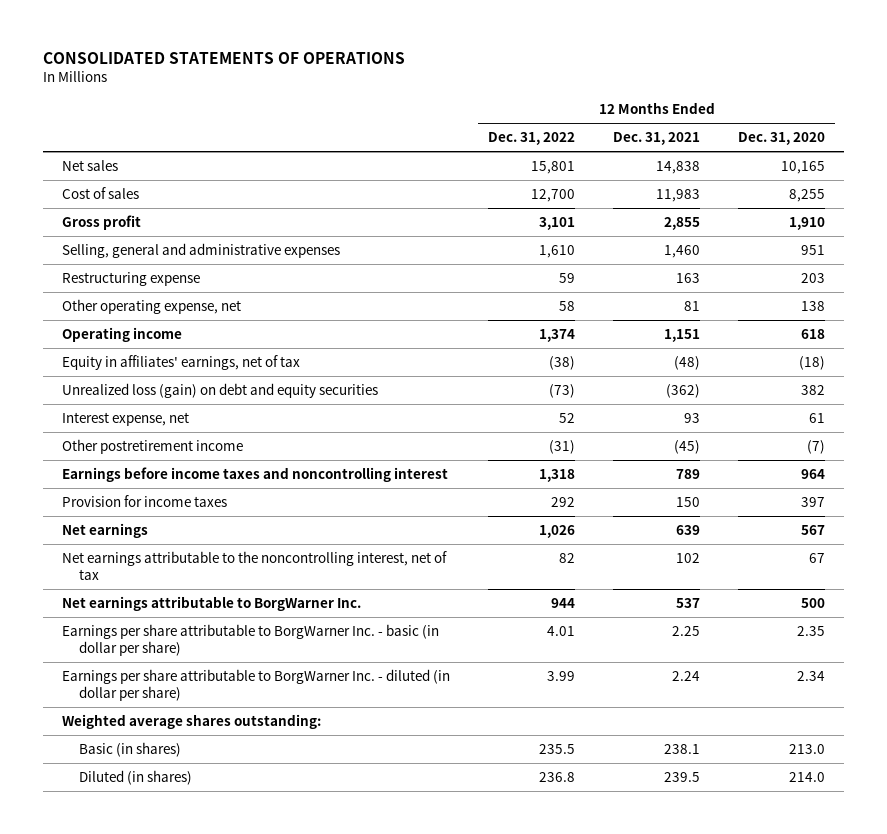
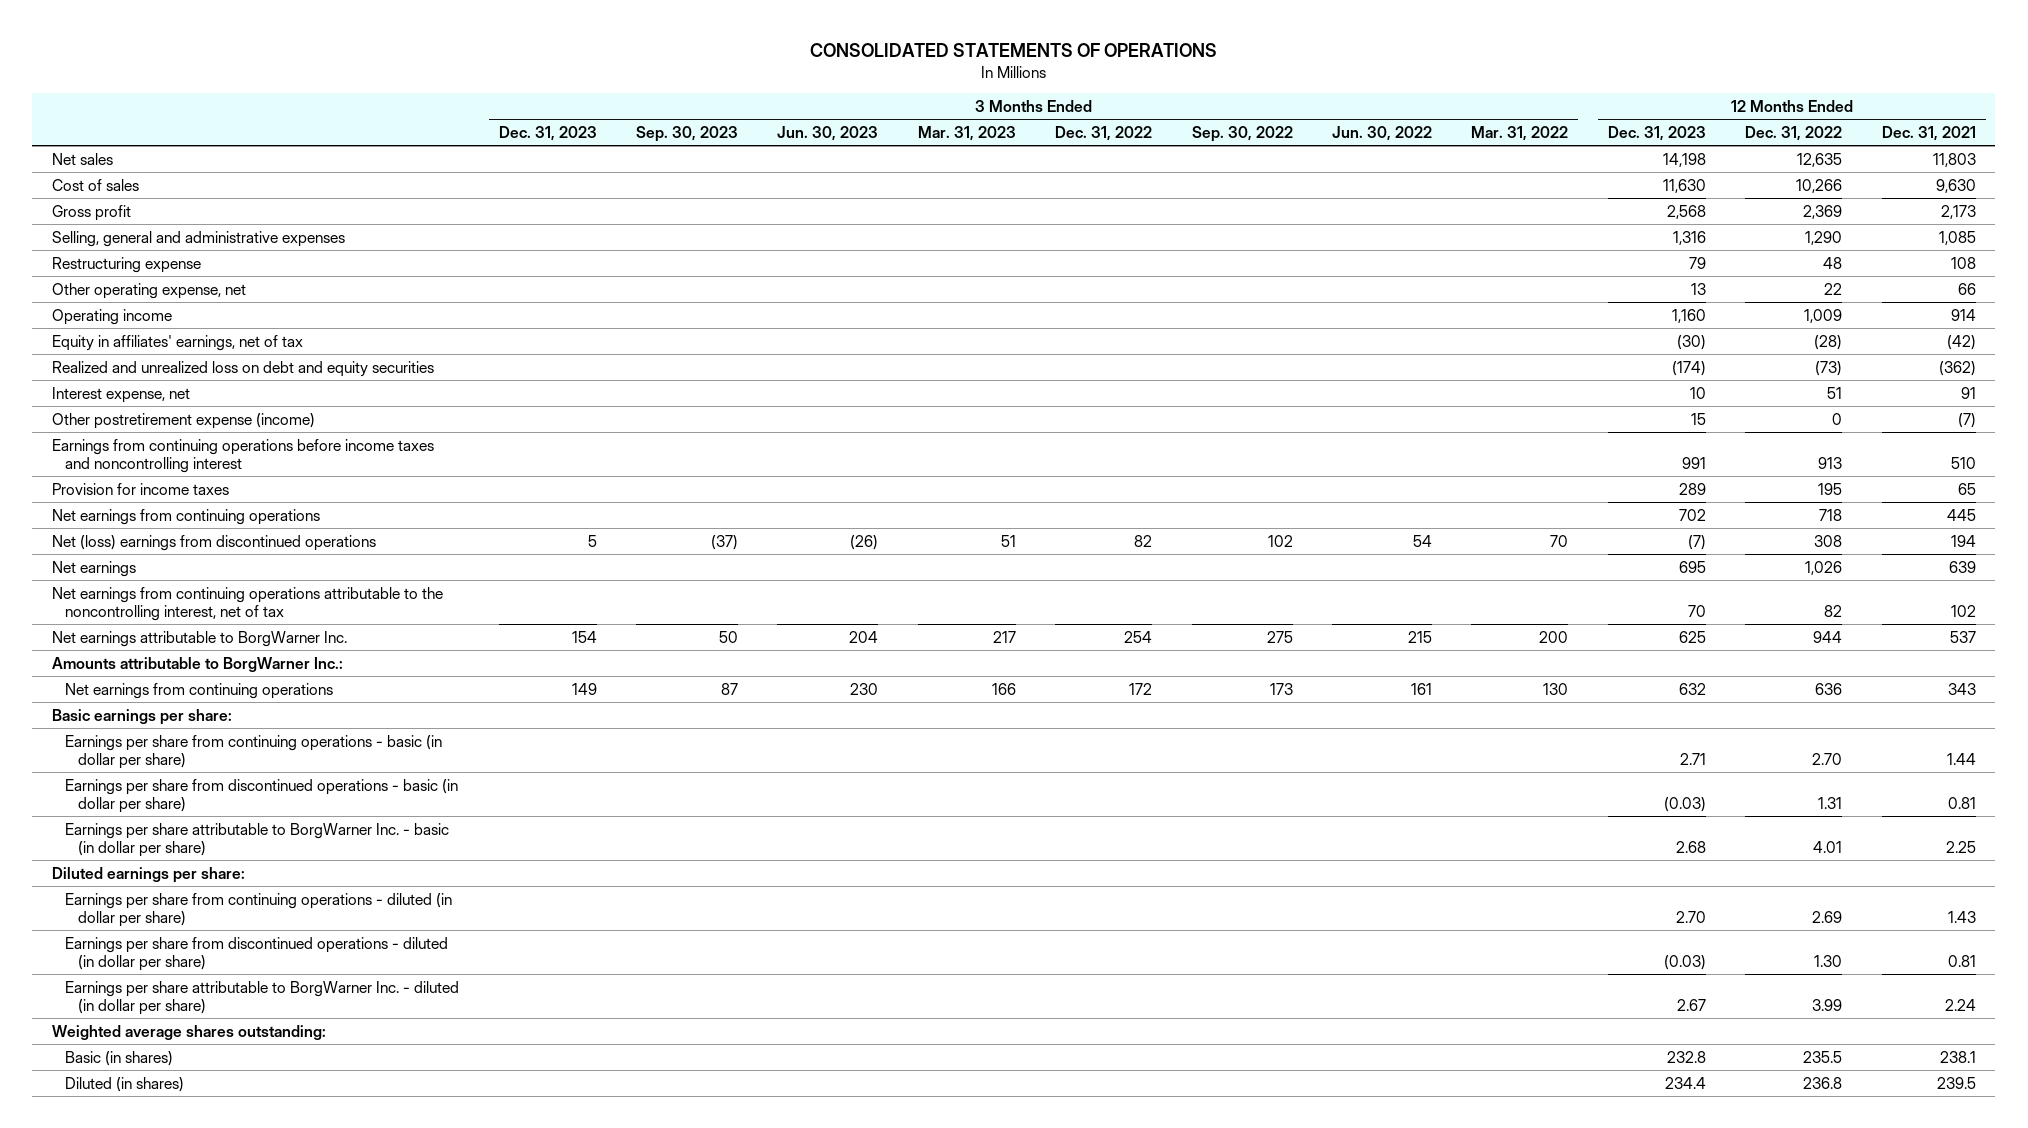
- | 12 Months Ended Dec. 31, 2022 | 12 Months Ended Dec. 31, 2021 | 12 Months Ended Dec. 31, 2020
+ | 3 Months Ended Dec. 31, 2023 | 3 Months Ended Sep. 30, 2023 | 3 Months Ended Jun. 30, 2023 | 3 Months Ended Mar. 31, 2023 | 3 Months Ended Dec. 31, 2022 | 3 Months Ended Sep. 30, 2022 | 3 Months Ended Jun. 30, 2022 | 3 Months Ended Mar. 31, 2022 | 12 Months Ended Dec. 31, 2023 | 12 Months Ended Dec. 31, 2022 | 12 Months Ended Dec. 31, 2021
- Net sales | 15,801 | 14,838 | 10,165
- Cost of sales | 12,700 | 11,983 | 8,255
- Gross profit | 3,101 | 2,855 | 1,910
- Selling, general and administrative expenses | 1,610 | 1,460 | 951
- Restructuring expense | 59 | 163 | 203
- Other operating expense, net | 58 | 81 | 138
- Operating income | 1,374 | 1,151 | 618
- Equity in affiliates' earnings, net of tax | (38) | (48) | (18)
- Unrealized loss (gain) on debt and equity securities | (73) | (362) | 382
- Interest expense, net | 52 | 93 | 61
- Other postretirement income | (31) | (45) | (7)
- Earnings before income taxes and noncontrolling interest | 1,318 | 789 | 964
- Provision for income taxes | 292 | 150 | 397
+ Net sales | | | | | | | | | 14,198 | 12,635 | 11,803
+ Cost of sales | | | | | | | | | 11,630 | 10,266 | 9,630
+ Gross profit | | | | | | | | | 2,568 | 2,369 | 2,173
+ Selling, general and administrative expenses | | | | | | | | | 1,316 | 1,290 | 1,085
+ Restructuring expense | | | | | | | | | 79 | 48 | 108
+ Other operating expense, net | | | | | | | | | 13 | 22 | 66
+ Operating income | | | | | | | | | 1,160 | 1,009 | 914
+ Equity in affiliates' earnings, net of tax | | | | | | | | | (30) | (28) | (42)
+ Realized and unrealized loss on debt and equity securities | | | | | | | | | (174) | (73) | (362)
+ Interest expense, net | | | | | | | | | 10 | 51 | 91
+ Other postretirement expense (income) | | | | | | | | | 15 | 0 | (7)
+ Earnings from continuing operations before income taxes and noncontrolling interest | | | | | | | | | 991 | 913 | 510
+ Provision for income taxes | | | | | | | | | 289 | 195 | 65
+ Net earnings from continuing operations | | | | | | | | | 702 | 718 | 445
+ Net (loss) earnings from discontinued operations | 5 | (37) | (26) | 51 | 82 | 102 | 54 | 70 | (7) | 308 | 194
- Net earnings attributable to the noncontrolling interest, net of tax | 82 | 102 | 67
+ Net earnings from continuing operations attributable to the noncontrolling interest, net of tax | | | | | | | | | 70 | 82 | 102
+ Amounts attributable to BorgWarner Inc.:
+ Net earnings from continuing operations | 149 | 87 | 230 | 166 | 172 | 173 | 161 | 130 | 632 | 636 | 343
+ Basic earnings per share:
+ Earnings per share from continuing operations - basic (in dollar per share) | | | | | | | | | 2.71 | 2.70 | 1.44
+ Earnings per share from discontinued operations - basic (in dollar per share) | | | | | | | | | (0.03) | 1.31 | 0.81
+ Diluted earnings per share:
+ Earnings per share from continuing operations - diluted (in dollar per share) | | | | | | | | | 2.70 | 2.69 | 1.43
+ Earnings per share from discontinued operations - diluted (in dollar per share) | | | | | | | | | (0.03) | 1.30 | 0.81

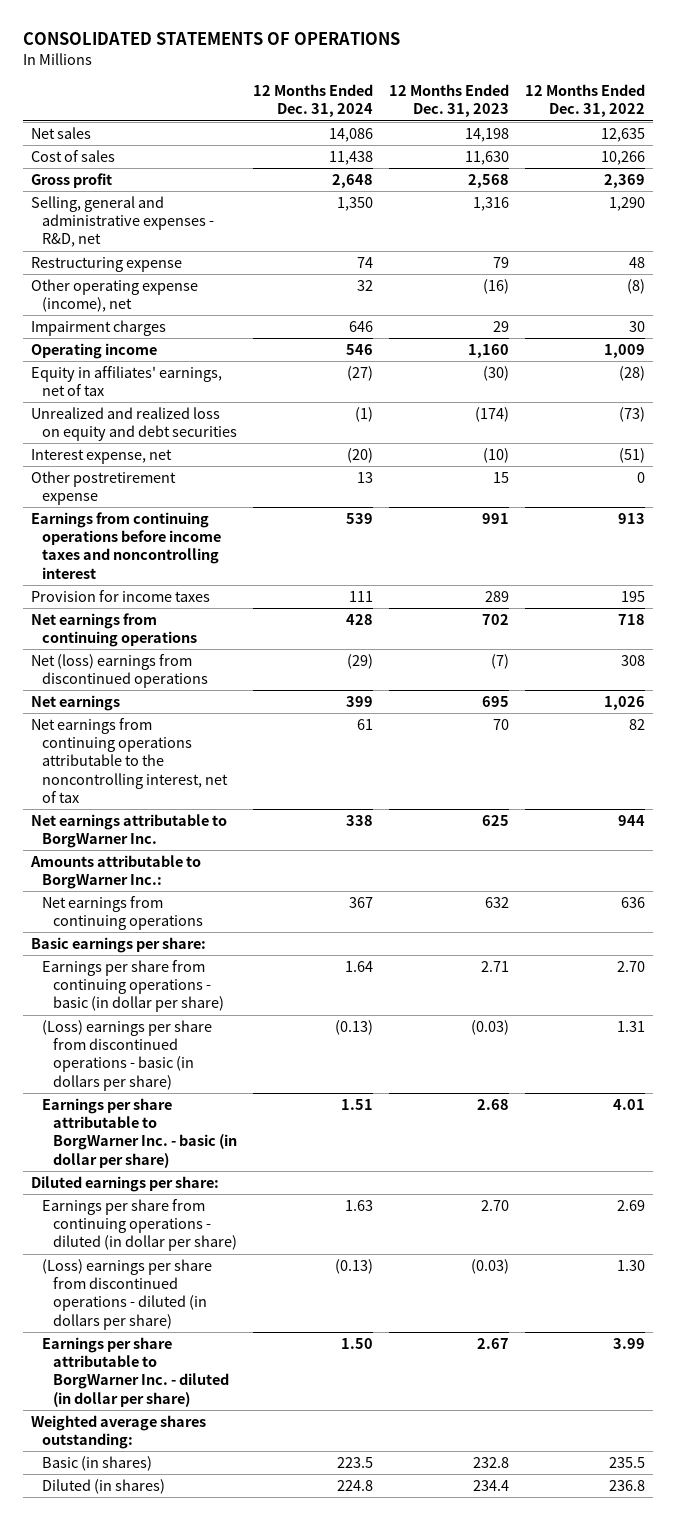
- | 3 Months Ended Dec. 31, 2023 | 3 Months Ended Sep. 30, 2023 | 3 Months Ended Jun. 30, 2023 | 3 Months Ended Mar. 31, 2023 | 3 Months Ended Dec. 31, 2022 | 3 Months Ended Sep. 30, 2022 | 3 Months Ended Jun. 30, 2022 | 3 Months Ended Mar. 31, 2022 | 12 Months Ended Dec. 31, 2023 | 12 Months Ended Dec. 31, 2022 | 12 Months Ended Dec. 31, 2021
+ | 12 Months Ended Dec. 31, 2024 | 12 Months Ended Dec. 31, 2023 | 12 Months Ended Dec. 31, 2022
- Selling, general and administrative expenses | | | | | | | | | 1,316 | 1,290 | 1,085
+ Selling, general and administrative expenses - R&D, net | 1,350 | 1,316 | 1,290
- Other operating expense, net | | | | | | | | | 13 | 22 | 66
+ Other operating expense (income), net | 32 | (16) | (8)
+ Impairment charges | 646 | 29 | 30
- Realized and unrealized loss on debt and equity securities | | | | | | | | | (174) | (73) | (362)
- Interest expense, net | | | | | | | | | 10 | 51 | 91
- Other postretirement expense (income) | | | | | | | | | 15 | 0 | (7)
+ Unrealized and realized loss on equity and debt securities | (1) | (174) | (73)
+ Interest expense, net | (20) | (10) | (51)
+ Other postretirement expense | 13 | 15 | 0
- Earnings per share from discontinued operations - basic (in dollar per share) | | | | | | | | | (0.03) | 1.31 | 0.81
+ (Loss) earnings per share from discontinued operations - basic (in dollars per share) | (0.13) | (0.03) | 1.31
- Earnings per share from discontinued operations - diluted (in dollar per share) | | | | | | | | | (0.03) | 1.30 | 0.81
+ (Loss) earnings per share from discontinued operations - diluted (in dollars per share) | (0.13) | (0.03) | 1.30

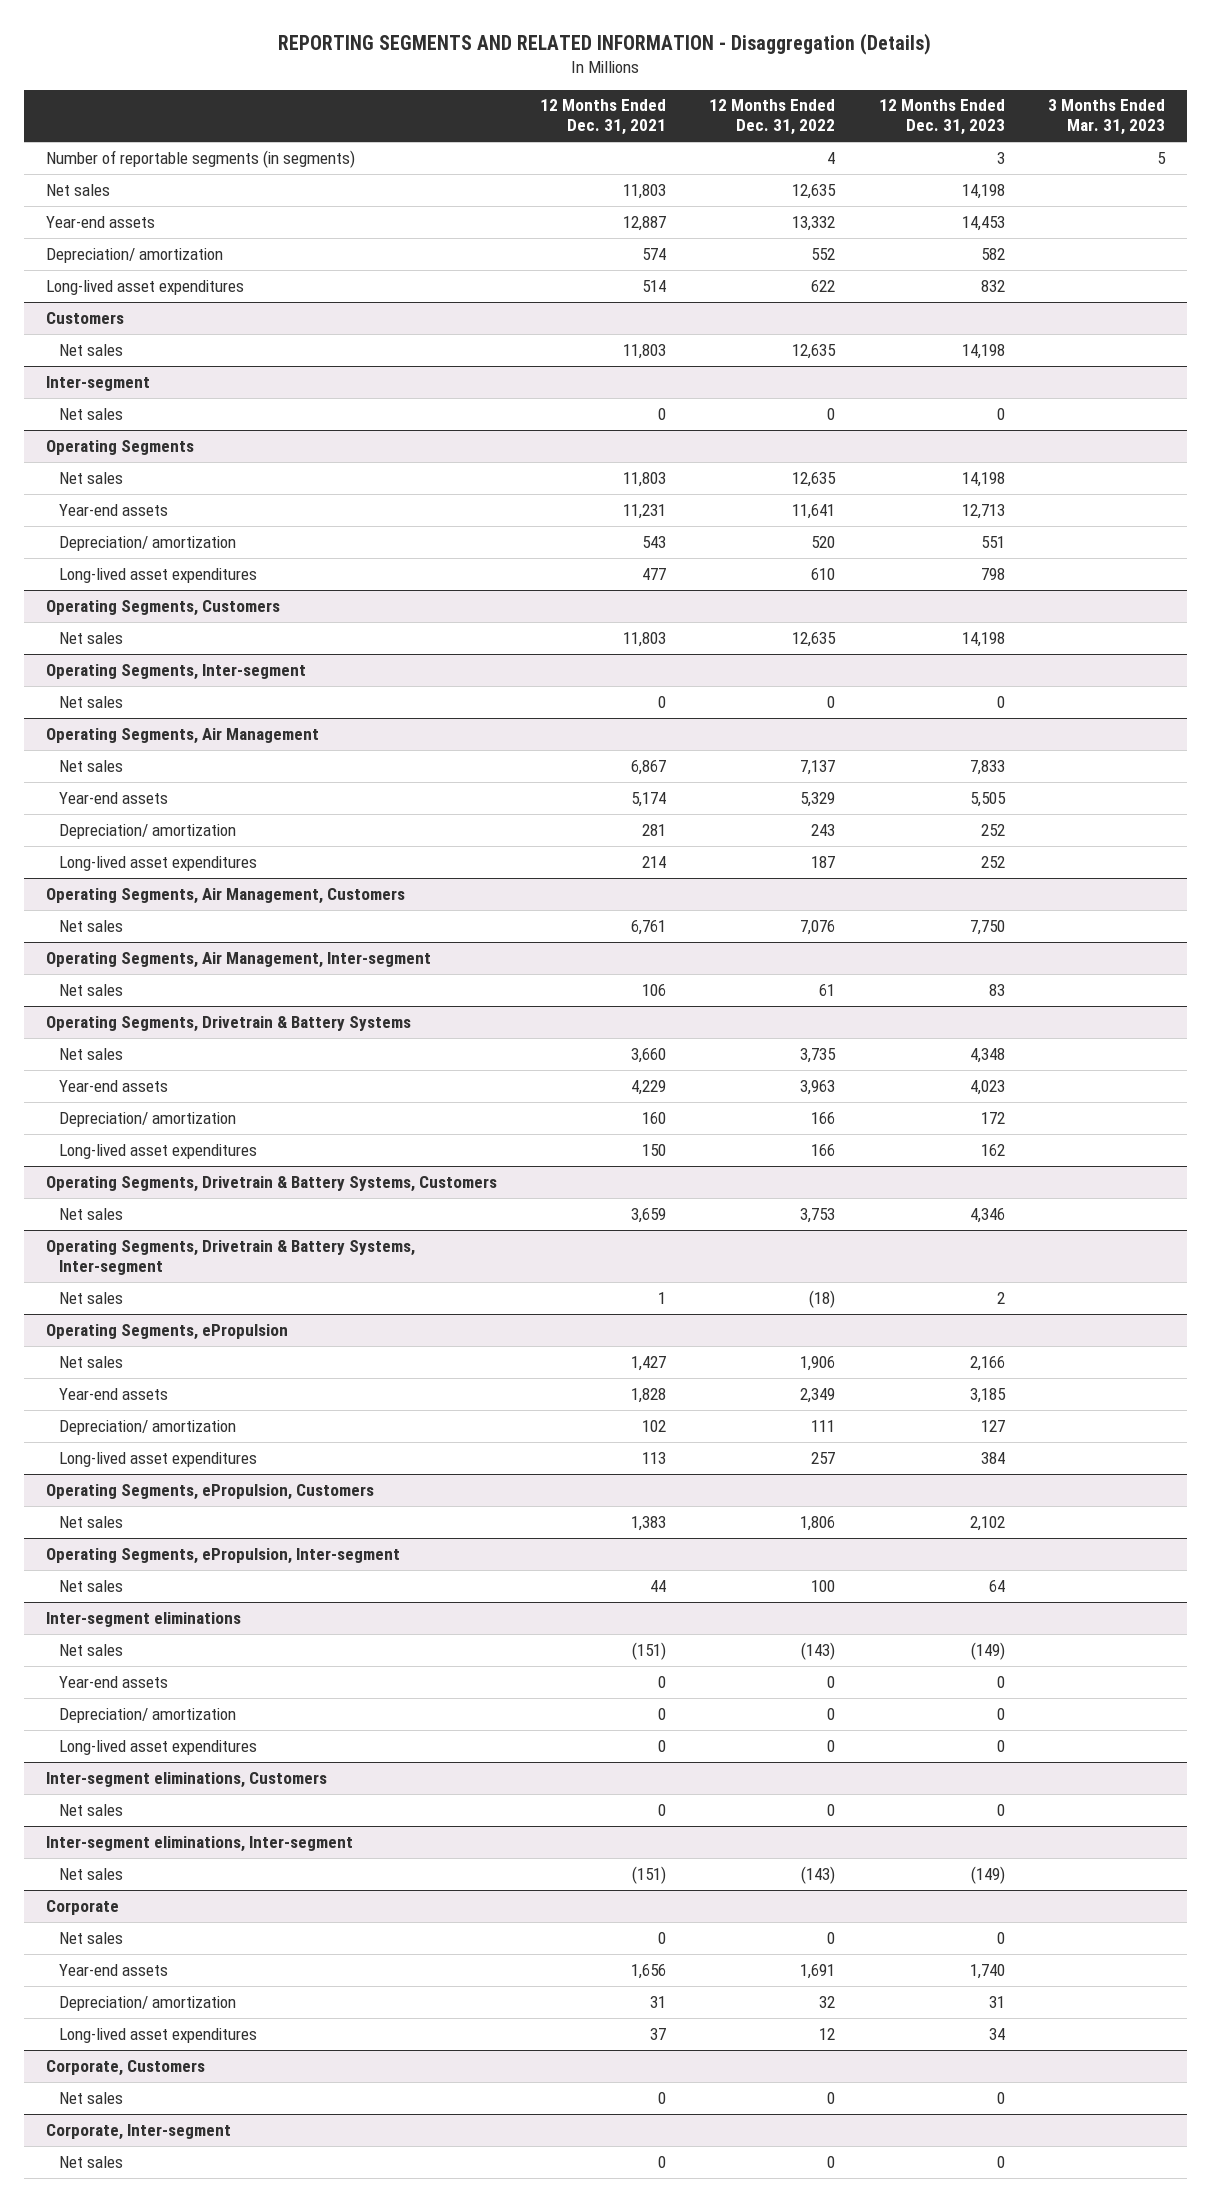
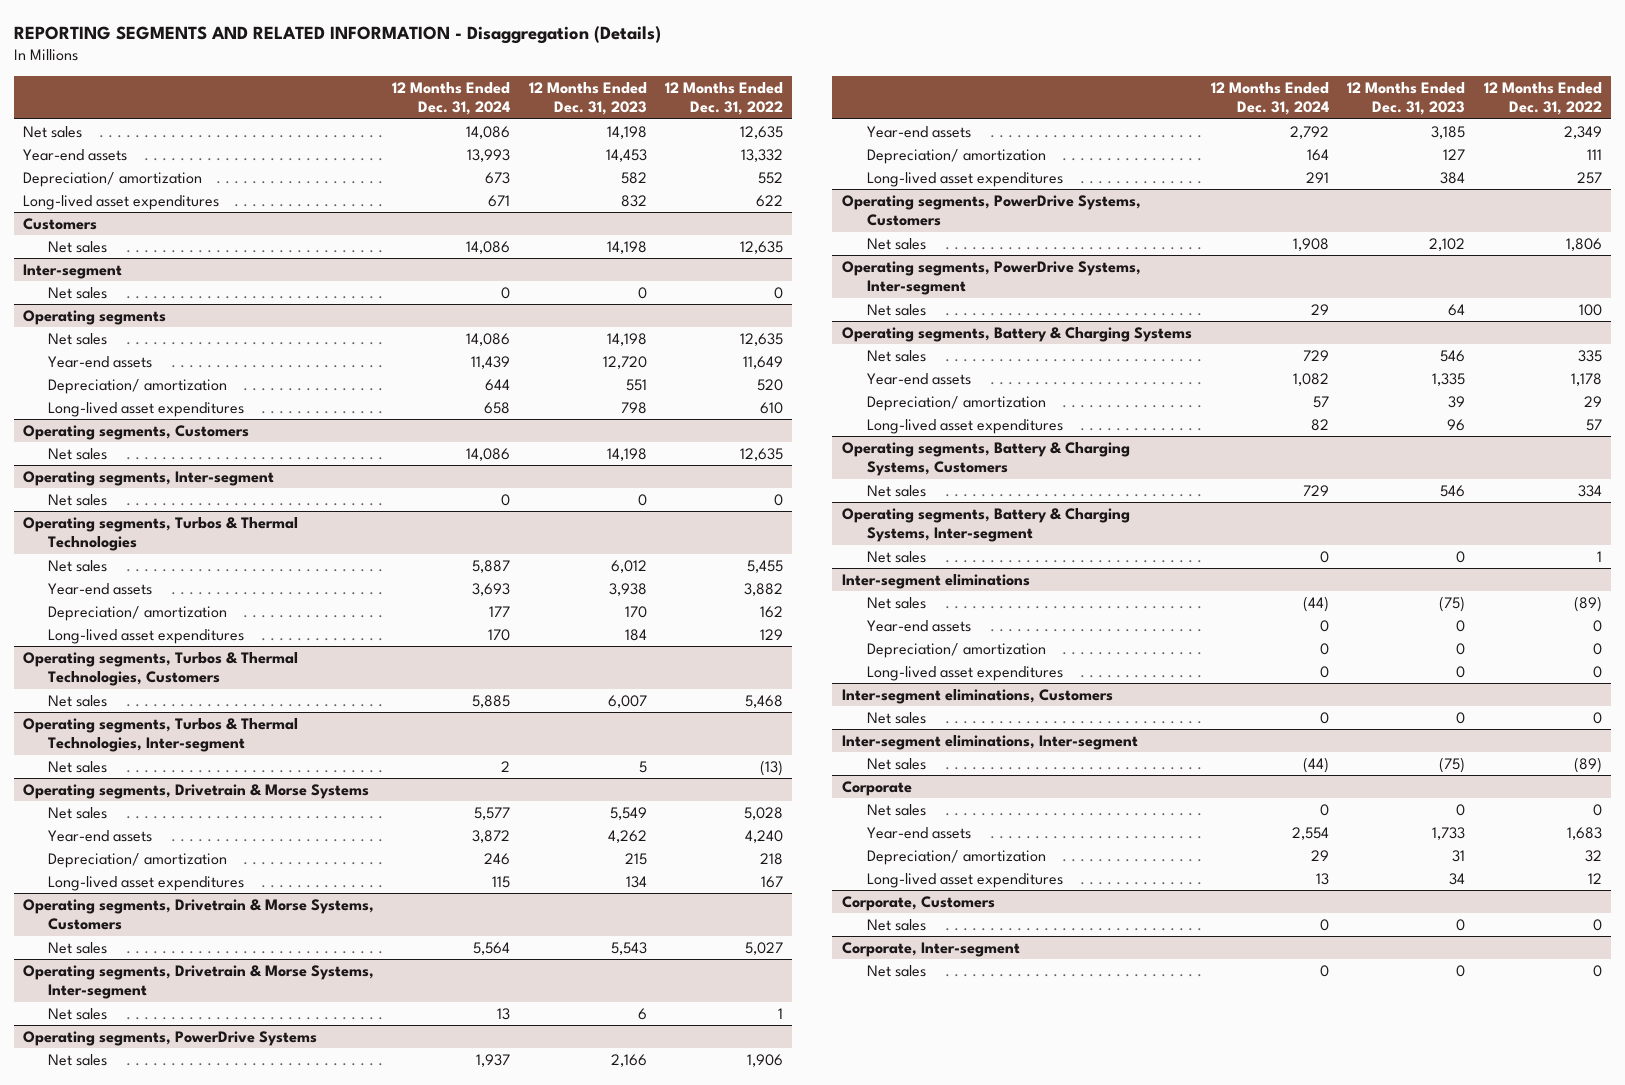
- | 12 Months Ended Dec. 31, 2021 | 12 Months Ended Dec. 31, 2022 | 12 Months Ended Dec. 31, 2023 | 3 Months Ended Mar. 31, 2023
+ | 12 Months Ended Dec. 31, 2024 | 12 Months Ended Dec. 31, 2023 | 12 Months Ended Dec. 31, 2022
- Number of reportable segments (in segments) | | 4 | 3 | 5
- Operating Segments
+ Operating segments
- Year-end assets | 11,231 | 11,641 | 12,713 |
+ Year-end assets | 11,439 | 12,720 | 11,649
- Operating Segments, Customers
+ Operating segments, Customers
- Operating Segments, Inter-segment
+ Operating segments, Inter-segment
- Operating Segments, Air Management
- Net sales | 6,867 | 7,137 | 7,833 |
- Year-end assets | 5,174 | 5,329 | 5,505 |
- Depreciation/ amortization | 281 | 243 | 252 |
- Long-lived asset expenditures | 214 | 187 | 252 |
- Operating Segments, Air Management, Customers
- Net sales | 6,761 | 7,076 | 7,750 |
- Operating Segments, Air Management, Inter-segment
- Net sales | 106 | 61 | 83 |
- Operating Segments, Drivetrain & Battery Systems
- Net sales | 3,660 | 3,735 | 4,348 |
- Year-end assets | 4,229 | 3,963 | 4,023 |
- Depreciation/ amortization | 160 | 166 | 172 |
- Long-lived asset expenditures | 150 | 166 | 162 |
- Operating Segments, Drivetrain & Battery Systems, Customers
- Net sales | 3,659 | 3,753 | 4,346 |
- Operating Segments, Drivetrain & Battery Systems, Inter-segment
- Net sales | 1 | (18) | 2 |
- Operating Segments, ePropulsion
+ Operating segments, Turbos & Thermal Technologies
+ Net sales | 5,887 | 6,012 | 5,455
+ Year-end assets | 3,693 | 3,938 | 3,882
+ Depreciation/ amortization | 177 | 170 | 162
+ Long-lived asset expenditures | 170 | 184 | 129
+ Operating segments, Turbos & Thermal Technologies, Customers
+ Net sales | 5,885 | 6,007 | 5,468
+ Operating segments, Turbos & Thermal Technologies, Inter-segment
+ Net sales | 2 | 5 | (13)
+ Operating segments, Drivetrain & Morse Systems
+ Net sales | 5,577 | 5,549 | 5,028
+ Year-end assets | 3,872 | 4,262 | 4,240
+ Depreciation/ amortization | 246 | 215 | 218
+ Long-lived asset expenditures | 115 | 134 | 167
+ Operating segments, Drivetrain & Morse Systems, Customers
+ Net sales | 5,564 | 5,543 | 5,027
+ Operating segments, Drivetrain & Morse Systems, Inter-segment
+ Net sales | 13 | 6 | 1
+ Operating segments, PowerDrive Systems
- Operating Segments, ePropulsion, Customers
+ Operating segments, PowerDrive Systems, Customers
- Operating Segments, ePropulsion, Inter-segment
+ Operating segments, PowerDrive Systems, Inter-segment
+ Operating segments, Battery & Charging Systems
+ Net sales | 729 | 546 | 335
+ Year-end assets | 1,082 | 1,335 | 1,178
+ Depreciation/ amortization | 57 | 39 | 29
+ Long-lived asset expenditures | 82 | 96 | 57
+ Operating segments, Battery & Charging Systems, Customers
+ Net sales | 729 | 546 | 334
+ Operating segments, Battery & Charging Systems, Inter-segment
+ Net sales | 0 | 0 | 1
@ Inter-segment eliminations
- Net sales | (151) | (143) | (149) |
+ Net sales | (44) | (75) | (89)
@ Inter-segment eliminations, Inter-segment
- Net sales | (151) | (143) | (149) |
+ Net sales | (44) | (75) | (89)
@ Corporate
- Year-end assets | 1,656 | 1,691 | 1,740 |
+ Year-end assets | 2,554 | 1,733 | 1,683

